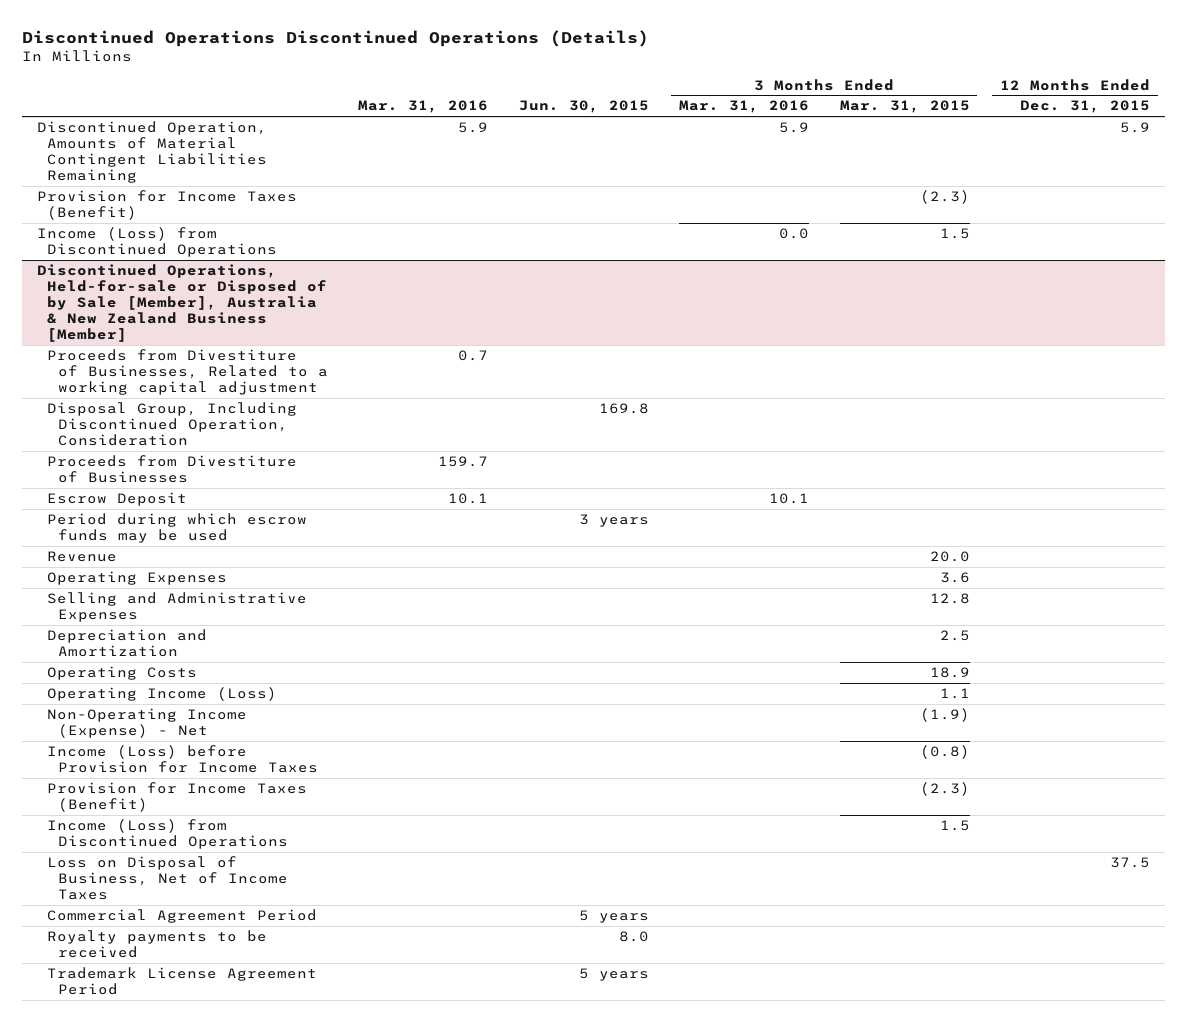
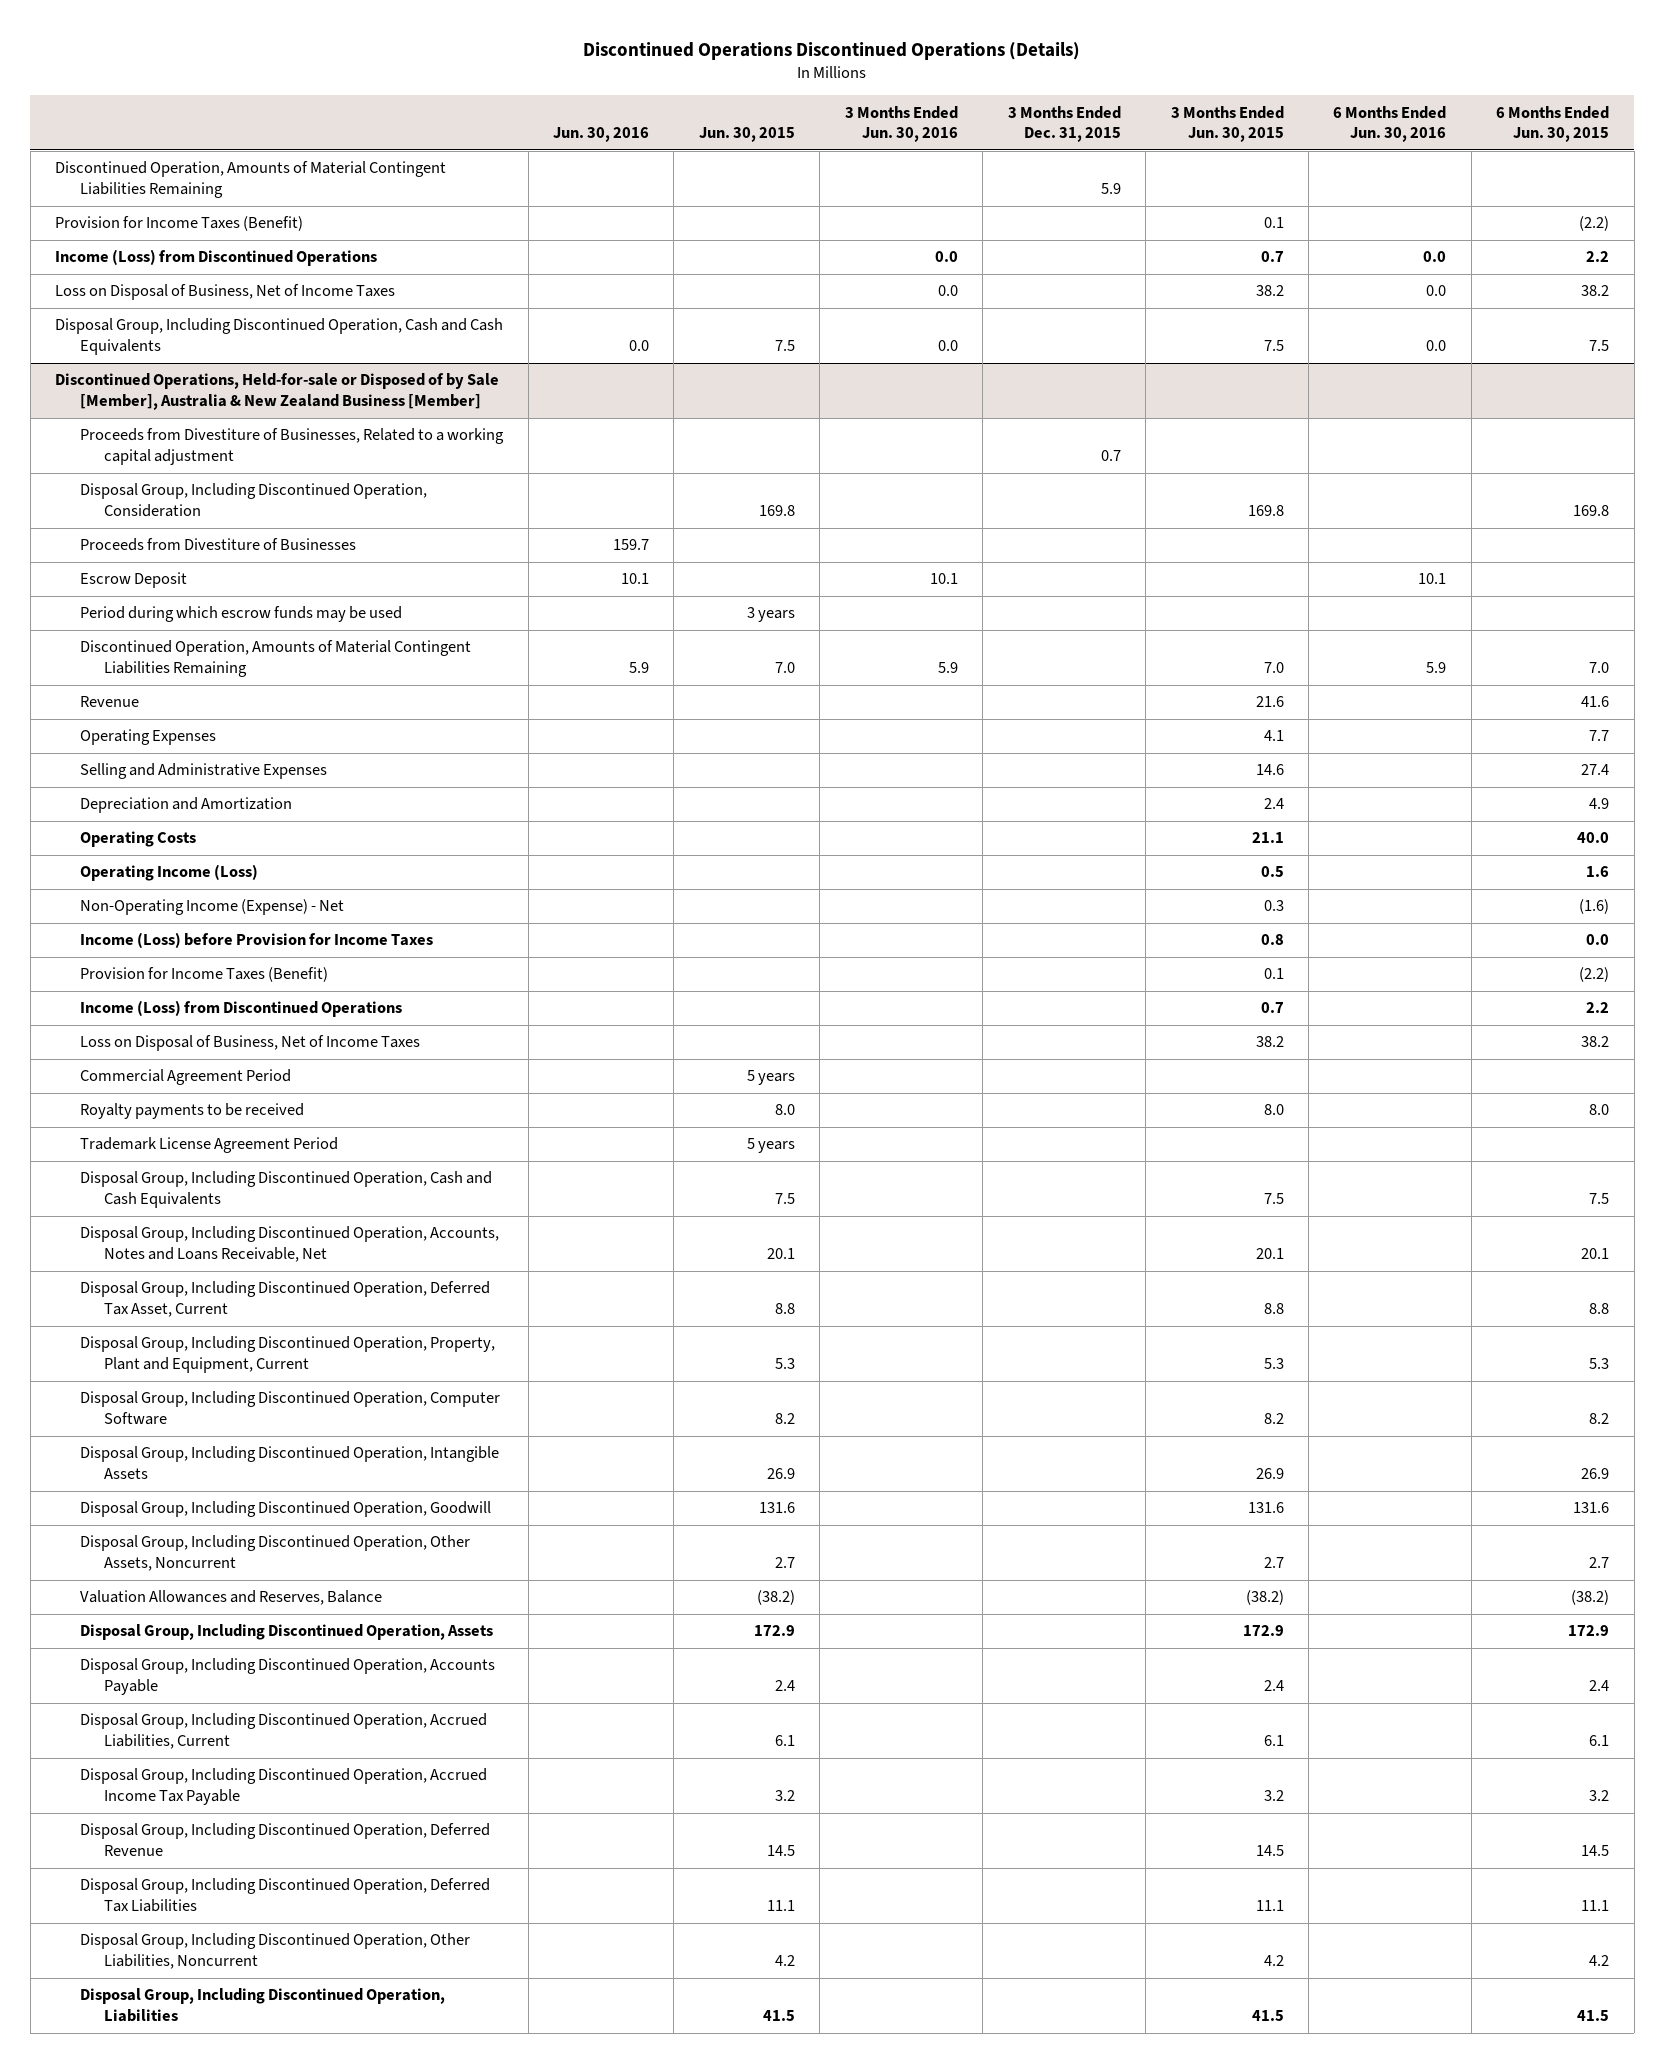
- | Mar. 31, 2016 | Jun. 30, 2015 | 3 Months Ended Mar. 31, 2016 | 3 Months Ended Mar. 31, 2015 | 12 Months Ended Dec. 31, 2015
+ | Jun. 30, 2016 | Jun. 30, 2015 | 3 Months Ended Jun. 30, 2016 | 3 Months Ended Dec. 31, 2015 | 3 Months Ended Jun. 30, 2015 | 6 Months Ended Jun. 30, 2016 | 6 Months Ended Jun. 30, 2015
+ Loss on Disposal of Business, Net of Income Taxes | | | 0.0 | | 38.2 | 0.0 | 38.2
+ Disposal Group, Including Discontinued Operation, Cash and Cash Equivalents | 0.0 | 7.5 | 0.0 | | 7.5 | 0.0 | 7.5
@ Discontinued Operations, Held-for-sale or Disposed of by Sale [Member], Australia & New Zealand Business [Member]
+ Discontinued Operation, Amounts of Material Contingent Liabilities Remaining | 5.9 | 7.0 | 5.9 | | 7.0 | 5.9 | 7.0
+ Disposal Group, Including Discontinued Operation, Cash and Cash Equivalents | | 7.5 | | | 7.5 | | 7.5
+ Disposal Group, Including Discontinued Operation, Accounts, Notes and Loans Receivable, Net | | 20.1 | | | 20.1 | | 20.1
+ Disposal Group, Including Discontinued Operation, Deferred Tax Asset, Current | | 8.8 | | | 8.8 | | 8.8
+ Disposal Group, Including Discontinued Operation, Property, Plant and Equipment, Current | | 5.3 | | | 5.3 | | 5.3
+ Disposal Group, Including Discontinued Operation, Computer Software | | 8.2 | | | 8.2 | | 8.2
+ Disposal Group, Including Discontinued Operation, Intangible Assets | | 26.9 | | | 26.9 | | 26.9
+ Disposal Group, Including Discontinued Operation, Goodwill | | 131.6 | | | 131.6 | | 131.6
+ Disposal Group, Including Discontinued Operation, Other Assets, Noncurrent | | 2.7 | | | 2.7 | | 2.7
+ Valuation Allowances and Reserves, Balance | | (38.2) | | | (38.2) | | (38.2)
+ Disposal Group, Including Discontinued Operation, Assets | | 172.9 | | | 172.9 | | 172.9
+ Disposal Group, Including Discontinued Operation, Accounts Payable | | 2.4 | | | 2.4 | | 2.4
+ Disposal Group, Including Discontinued Operation, Accrued Liabilities, Current | | 6.1 | | | 6.1 | | 6.1
+ Disposal Group, Including Discontinued Operation, Accrued Income Tax Payable | | 3.2 | | | 3.2 | | 3.2
+ Disposal Group, Including Discontinued Operation, Deferred Revenue | | 14.5 | | | 14.5 | | 14.5
+ Disposal Group, Including Discontinued Operation, Deferred Tax Liabilities | | 11.1 | | | 11.1 | | 11.1
+ Disposal Group, Including Discontinued Operation, Other Liabilities, Noncurrent | | 4.2 | | | 4.2 | | 4.2
+ Disposal Group, Including Discontinued Operation, Liabilities | | 41.5 | | | 41.5 | | 41.5

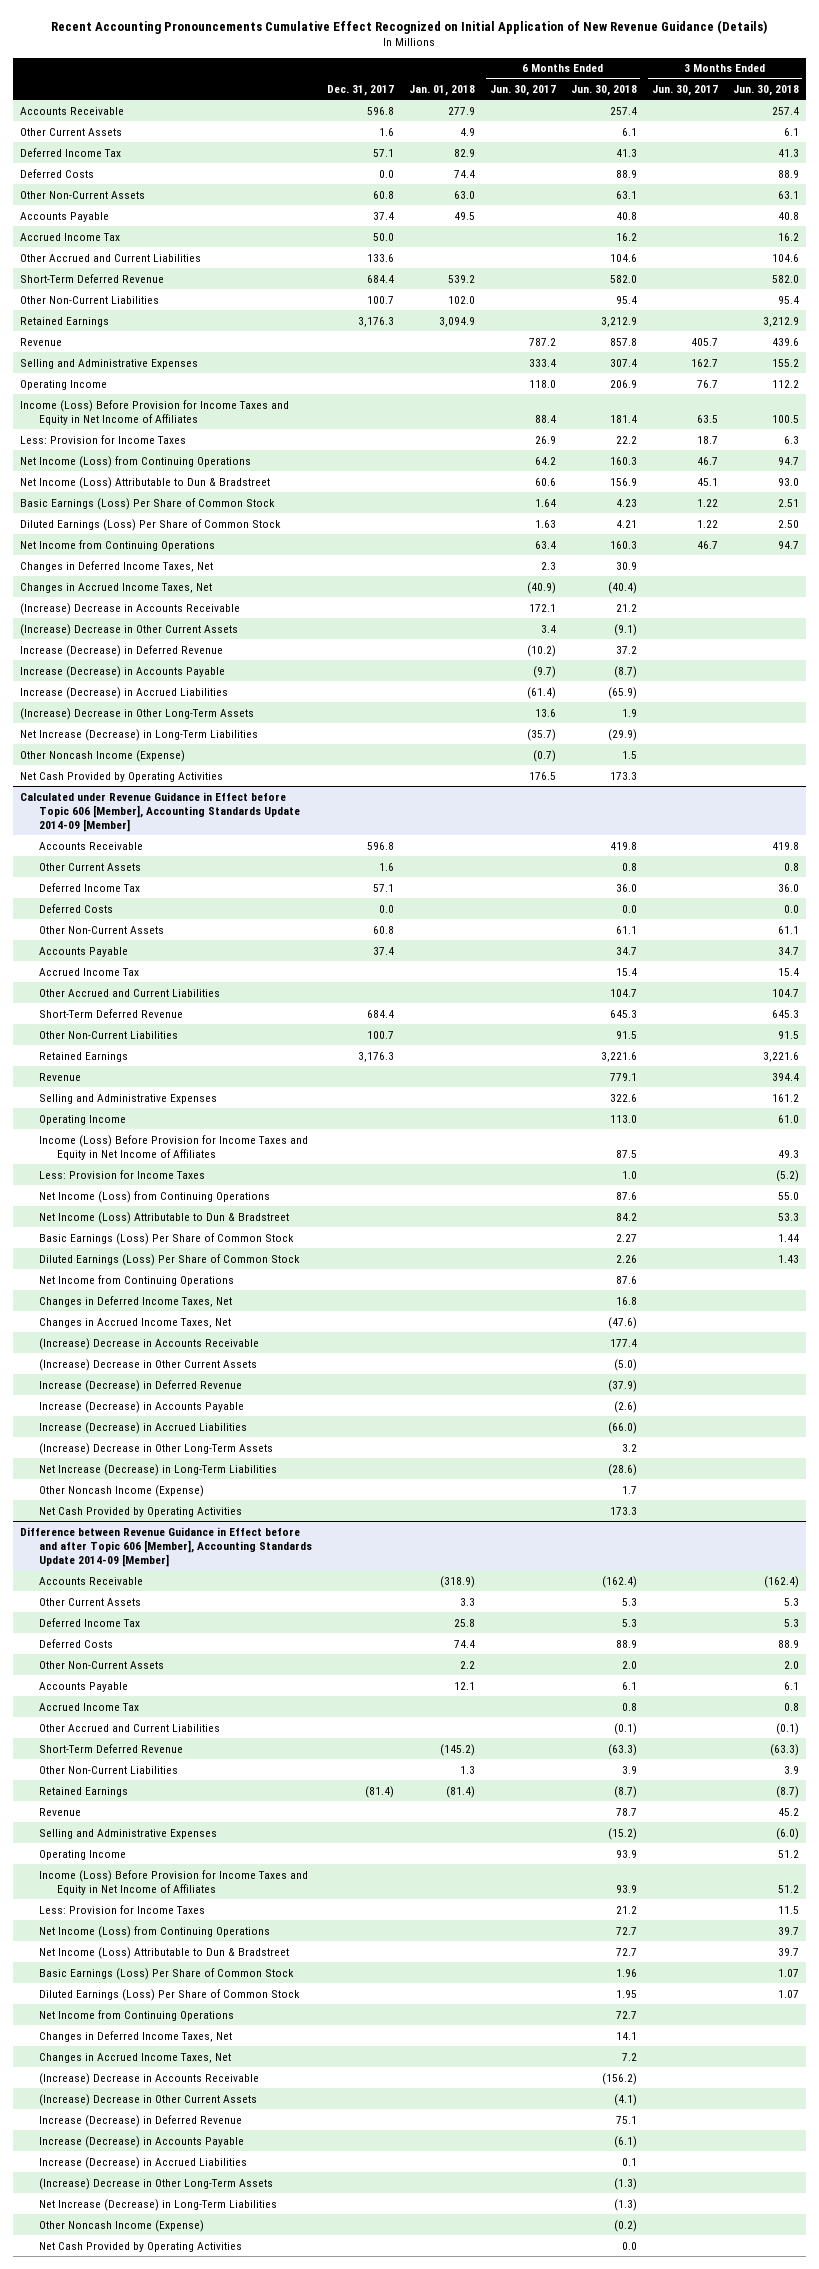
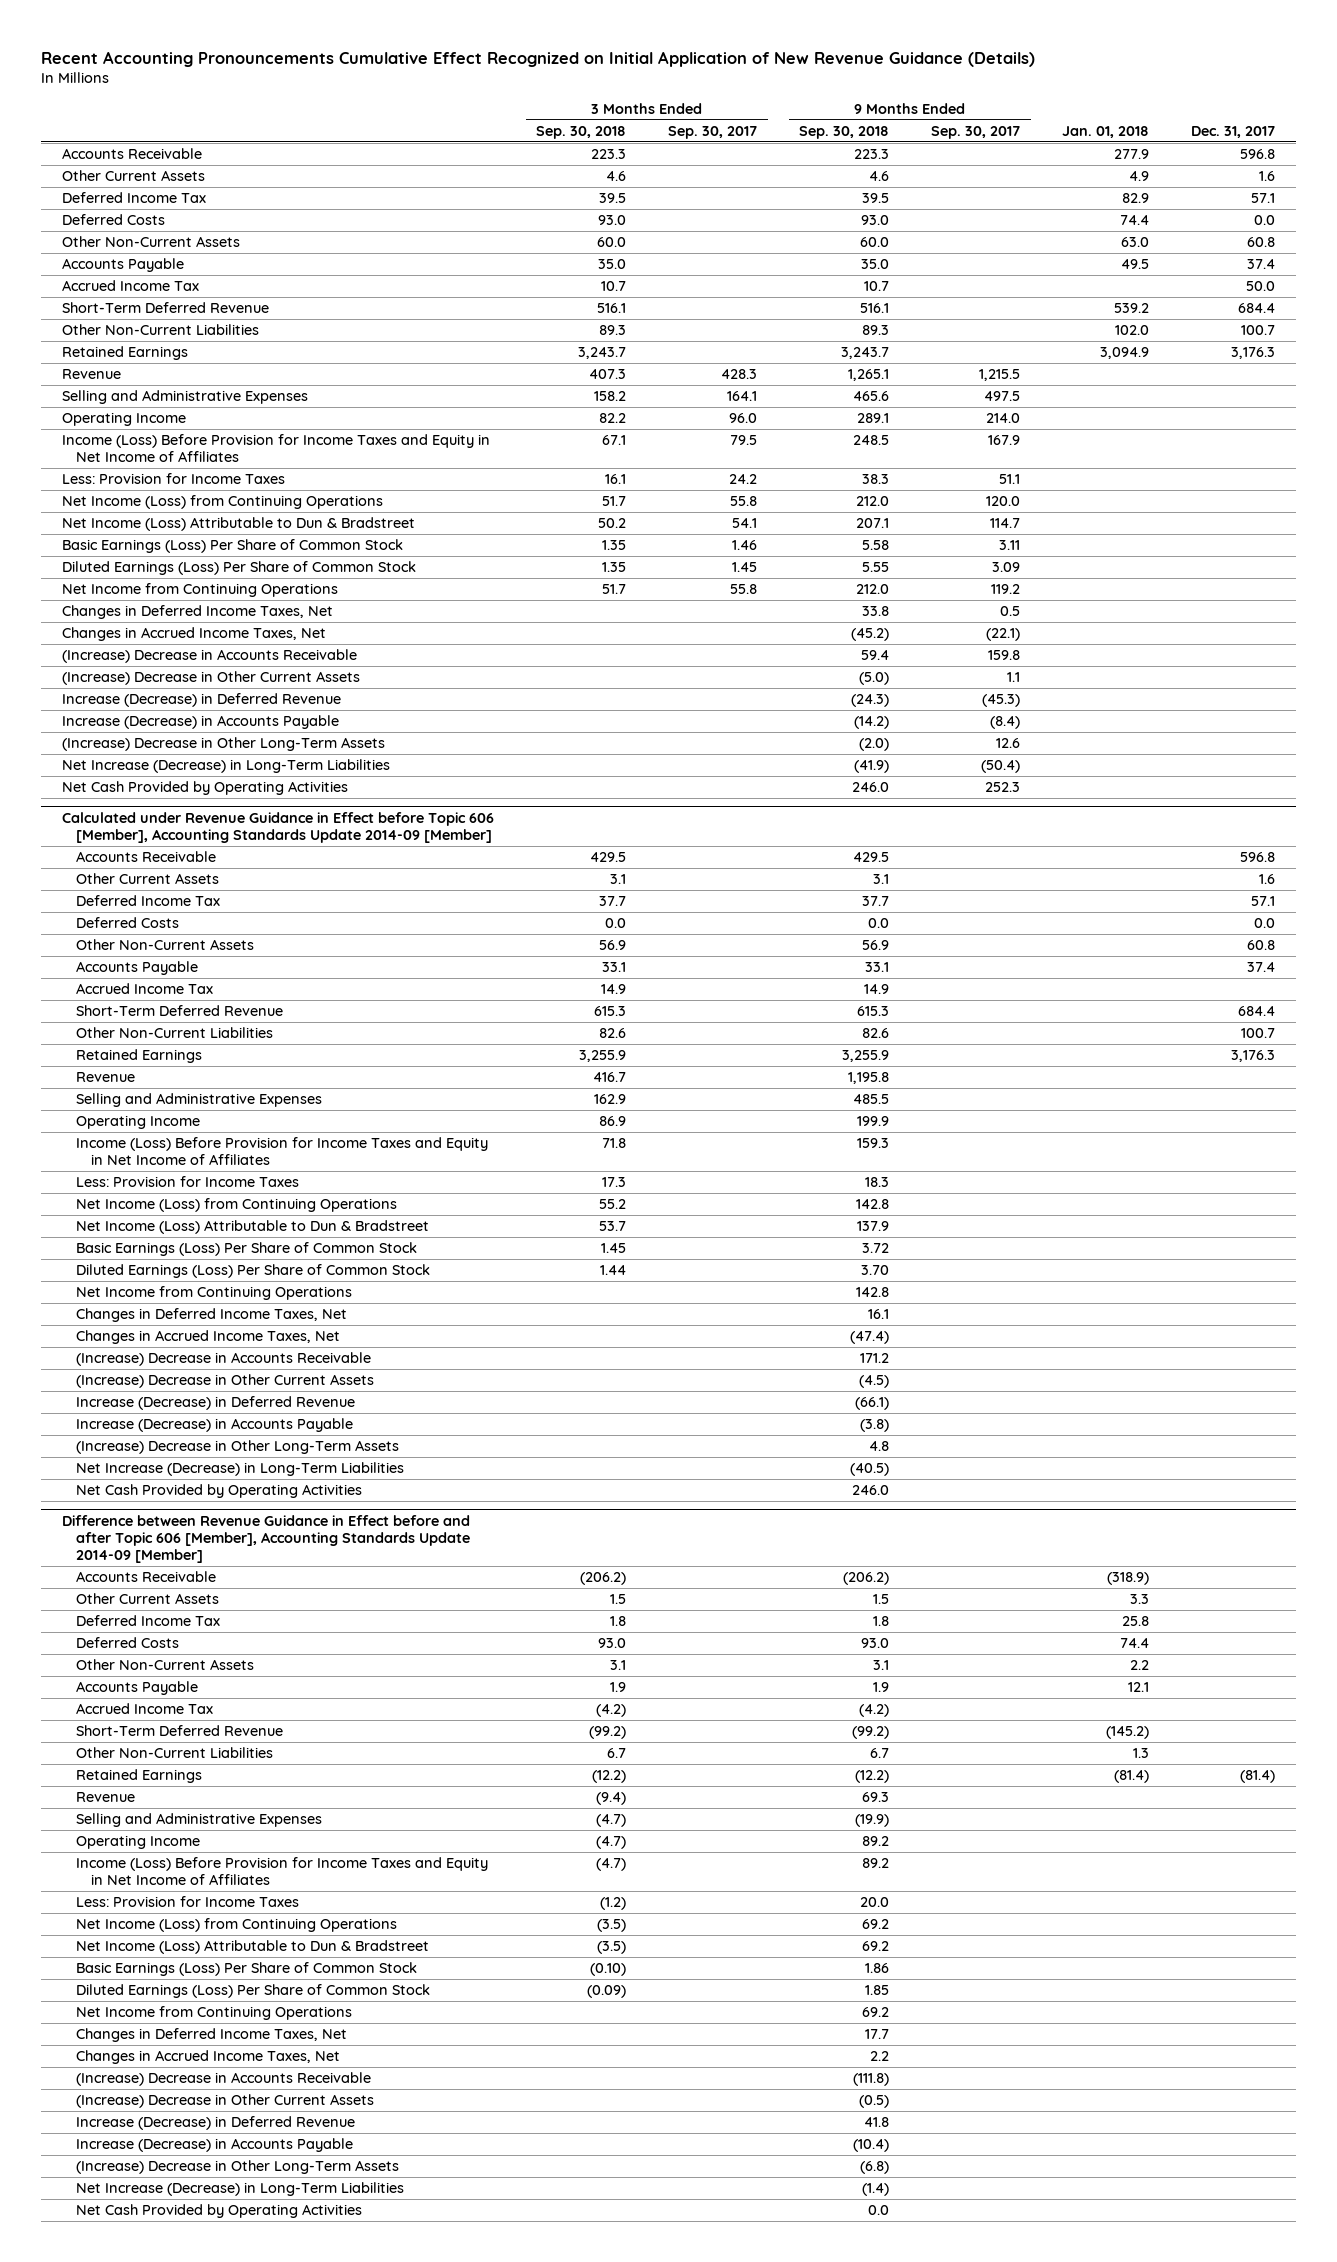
- | Dec. 31, 2017 | Jan. 01, 2018 | 6 Months Ended Jun. 30, 2017 | 6 Months Ended Jun. 30, 2018 | 3 Months Ended Jun. 30, 2017 | 3 Months Ended Jun. 30, 2018
+ | 3 Months Ended Sep. 30, 2018 | 3 Months Ended Sep. 30, 2017 | 9 Months Ended Sep. 30, 2018 | 9 Months Ended Sep. 30, 2017 | Jan. 01, 2018 | Dec. 31, 2017
- Other Accrued and Current Liabilities | 133.6 | | | 104.6 | | 104.6
- Increase (Decrease) in Accrued Liabilities | | | (61.4) | (65.9) | |
- Other Noncash Income (Expense) | | | (0.7) | 1.5 | |
@ Calculated under Revenue Guidance in Effect before Topic 606 [Member], Accounting Standards Update 2014-09 [Member]
- Other Accrued and Current Liabilities | | | | 104.7 | | 104.7
- Increase (Decrease) in Accrued Liabilities | | | | (66.0) | |
- Other Noncash Income (Expense) | | | | 1.7 | |
@ Difference between Revenue Guidance in Effect before and after Topic 606 [Member], Accounting Standards Update 2014-09 [Member]
- Other Accrued and Current Liabilities | | | | (0.1) | | (0.1)
- Increase (Decrease) in Accrued Liabilities | | | | 0.1 | |
- Other Noncash Income (Expense) | | | | (0.2) | |

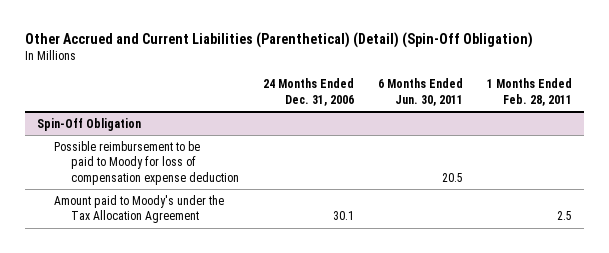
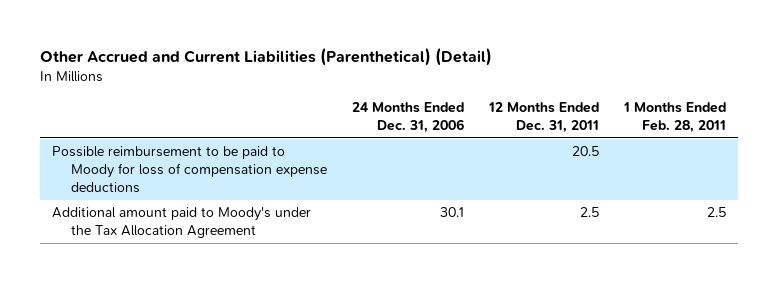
- Other Accrued and Current Liabilities (Parenthetical) (Detail) (Spin-Off Obligation)
+ Other Accrued and Current Liabilities (Parenthetical) (Detail)
- | 24 Months Ended Dec. 31, 2006 | 6 Months Ended Jun. 30, 2011 | 1 Months Ended Feb. 28, 2011
+ | 24 Months Ended Dec. 31, 2006 | 12 Months Ended Dec. 31, 2011 | 1 Months Ended Feb. 28, 2011
- Spin-Off Obligation
- Possible reimbursement to be paid to Moody for loss of compensation expense deduction | | 20.5 |
- Amount paid to Moody's under the Tax Allocation Agreement | 30.1 | | 2.5
+ Possible reimbursement to be paid to Moody for loss of compensation expense deductions | | 20.5 |
+ Additional amount paid to Moody's under the Tax Allocation Agreement | 30.1 | 2.5 | 2.5

